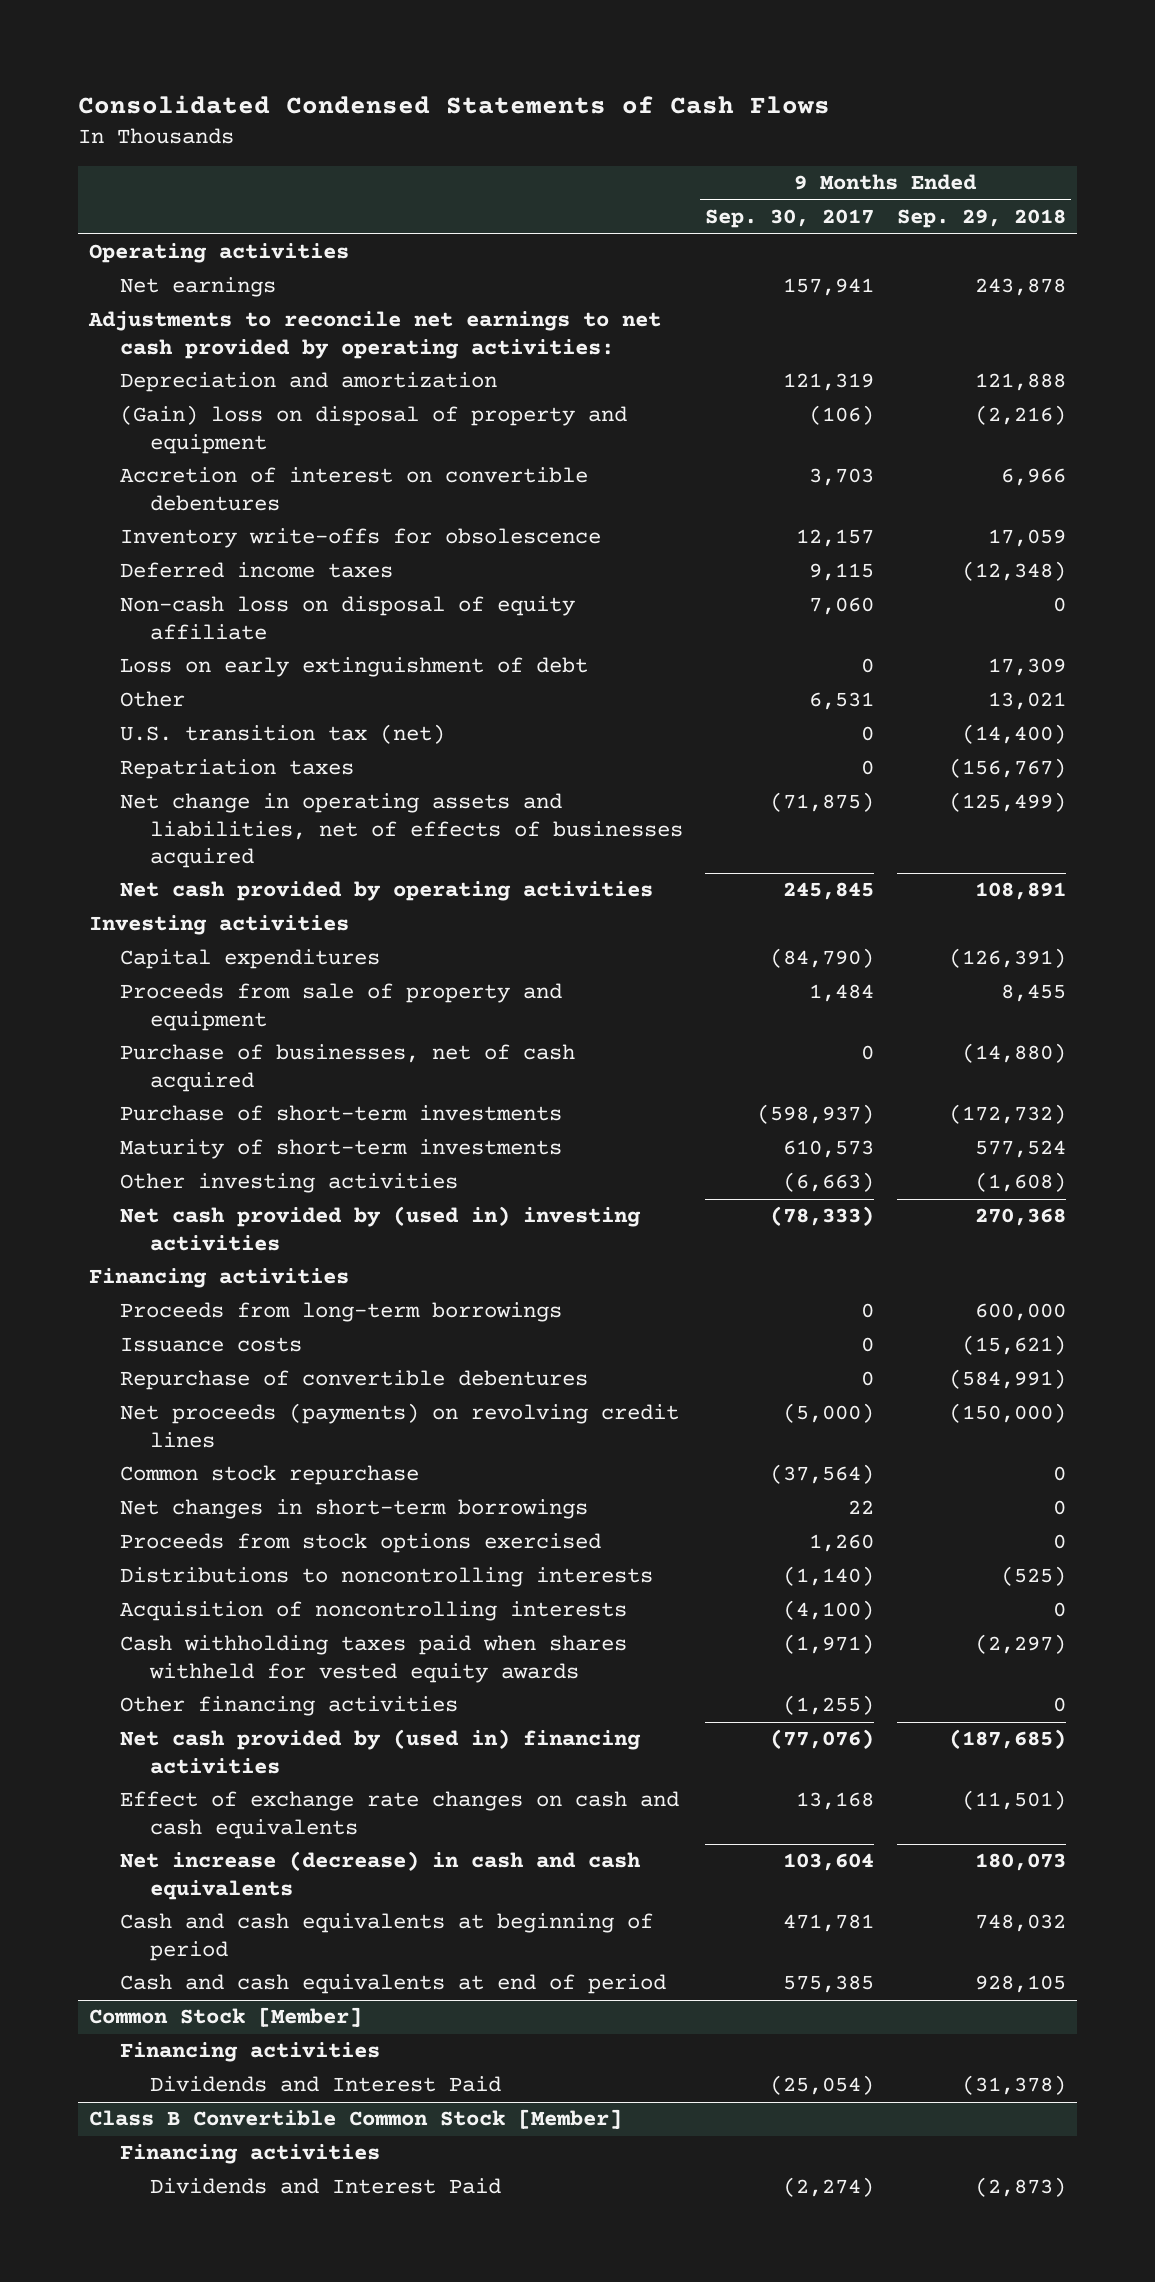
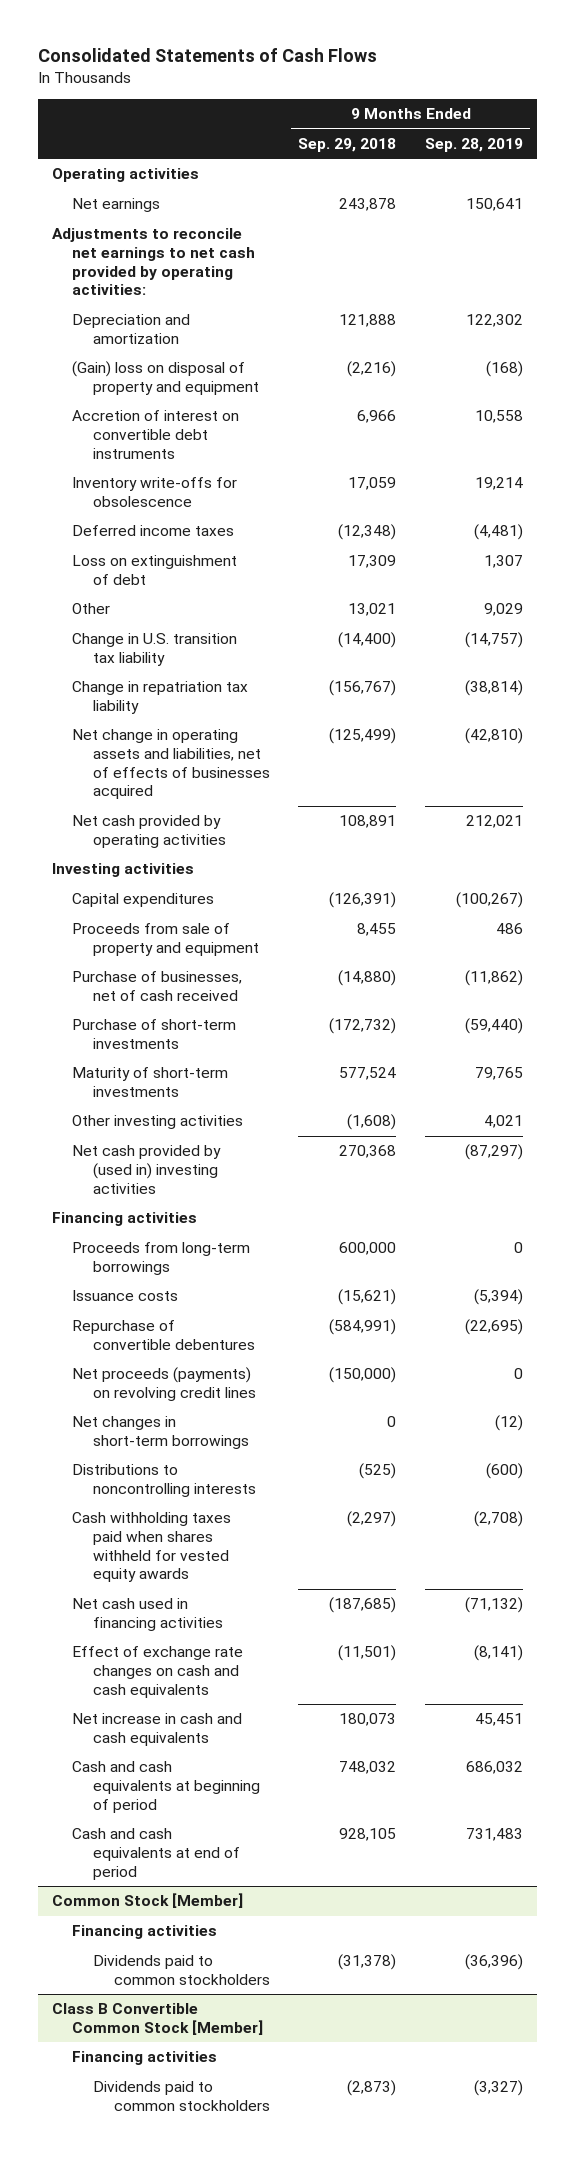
- Consolidated Condensed Statements of Cash Flows
+ Consolidated Statements of Cash Flows
- | 9 Months Ended Sep. 30, 2017 | 9 Months Ended Sep. 29, 2018
+ | 9 Months Ended Sep. 29, 2018 | 9 Months Ended Sep. 28, 2019
- Accretion of interest on convertible debentures | 3,703 | 6,966
+ Accretion of interest on convertible debt instruments | 6,966 | 10,558
- Non-cash loss on disposal of equity affiliate | 7,060 | 0
- Loss on early extinguishment of debt | 0 | 17,309
+ Loss on extinguishment of debt | 17,309 | 1,307
- U.S. transition tax (net) | 0 | (14,400)
- Repatriation taxes | 0 | (156,767)
+ Change in U.S. transition tax liability | (14,400) | (14,757)
+ Change in repatriation tax liability | (156,767) | (38,814)
- Purchase of businesses, net of cash acquired | 0 | (14,880)
+ Purchase of businesses, net of cash received | (14,880) | (11,862)
- Common stock repurchase | (37,564) | 0
- Proceeds from stock options exercised | 1,260 | 0
- Acquisition of noncontrolling interests | (4,100) | 0
- Other financing activities | (1,255) | 0
- Net cash provided by (used in) financing activities | (77,076) | (187,685)
+ Net cash used in financing activities | (187,685) | (71,132)
- Net increase (decrease) in cash and cash equivalents | 103,604 | 180,073
+ Net increase in cash and cash equivalents | 180,073 | 45,451
@ Common Stock [Member]
- Dividends and Interest Paid | (25,054) | (31,378)
+ Dividends paid to common stockholders | (31,378) | (36,396)
@ Class B Convertible Common Stock [Member]
- Dividends and Interest Paid | (2,274) | (2,873)
+ Dividends paid to common stockholders | (2,873) | (3,327)

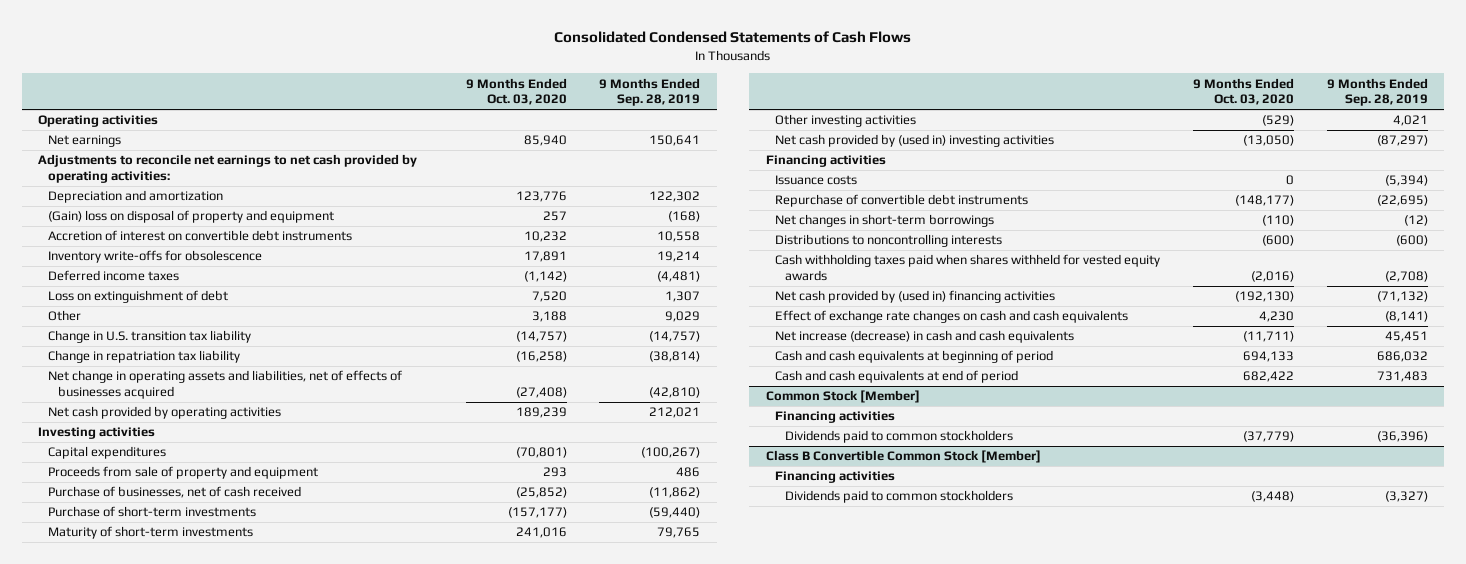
- Consolidated Statements of Cash Flows
+ Consolidated Condensed Statements of Cash Flows
- | 9 Months Ended Sep. 29, 2018 | 9 Months Ended Sep. 28, 2019
+ | 9 Months Ended Oct. 03, 2020 | 9 Months Ended Sep. 28, 2019
- Proceeds from long-term borrowings | 600,000 | 0
- Repurchase of convertible debentures | (584,991) | (22,695)
- Net proceeds (payments) on revolving credit lines | (150,000) | 0
+ Repurchase of convertible debt instruments | (148,177) | (22,695)
- Net cash used in financing activities | (187,685) | (71,132)
+ Net cash provided by (used in) financing activities | (192,130) | (71,132)
- Net increase in cash and cash equivalents | 180,073 | 45,451
+ Net increase (decrease) in cash and cash equivalents | (11,711) | 45,451

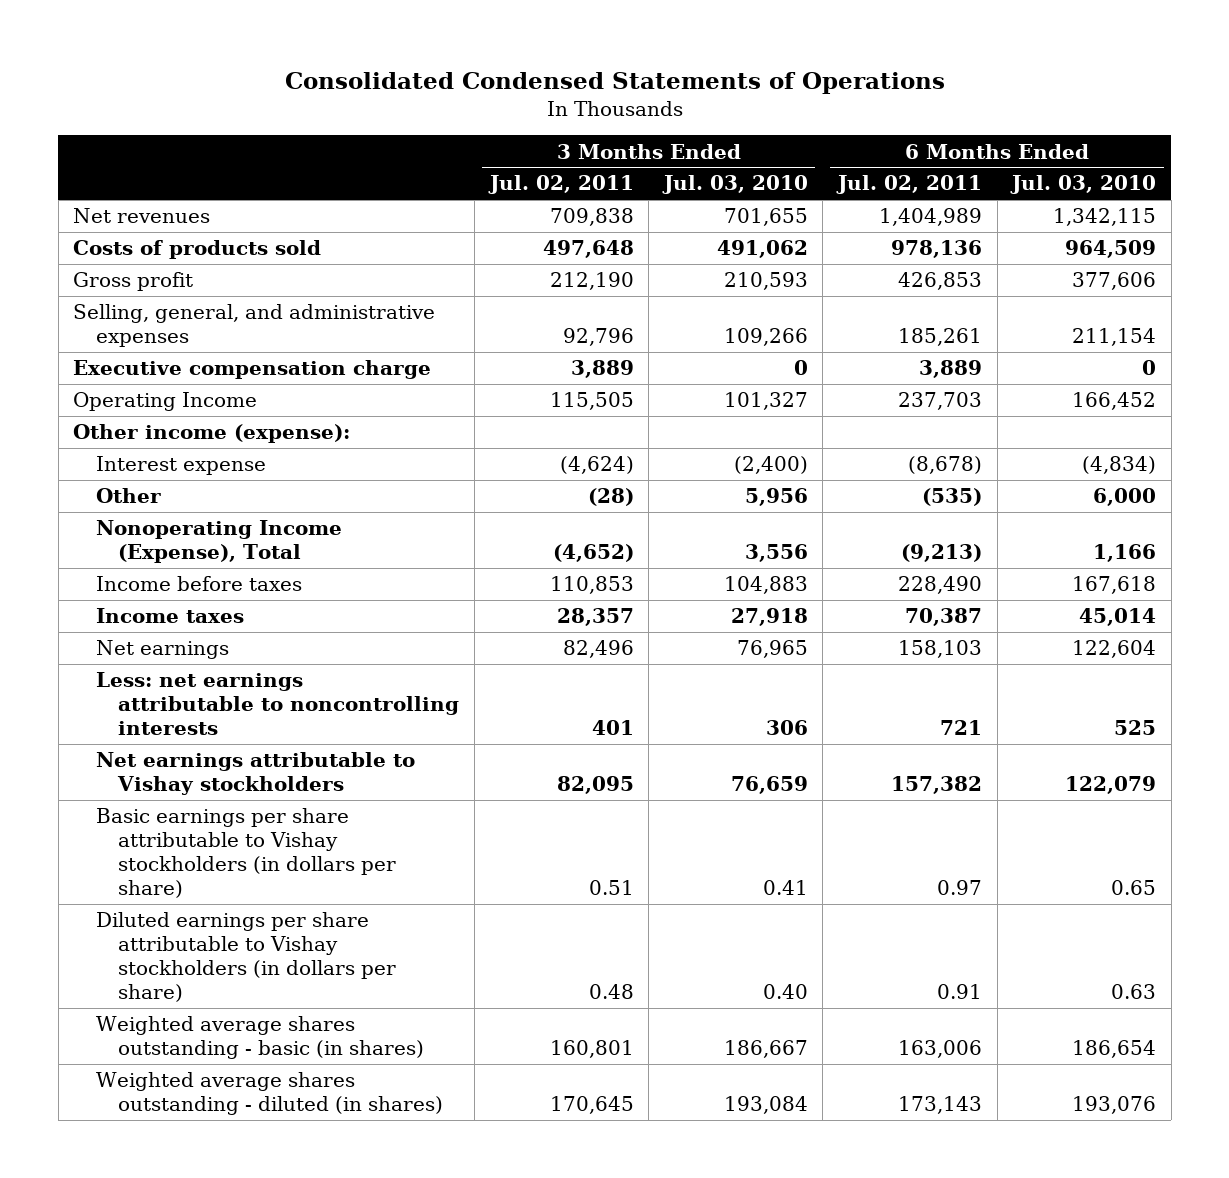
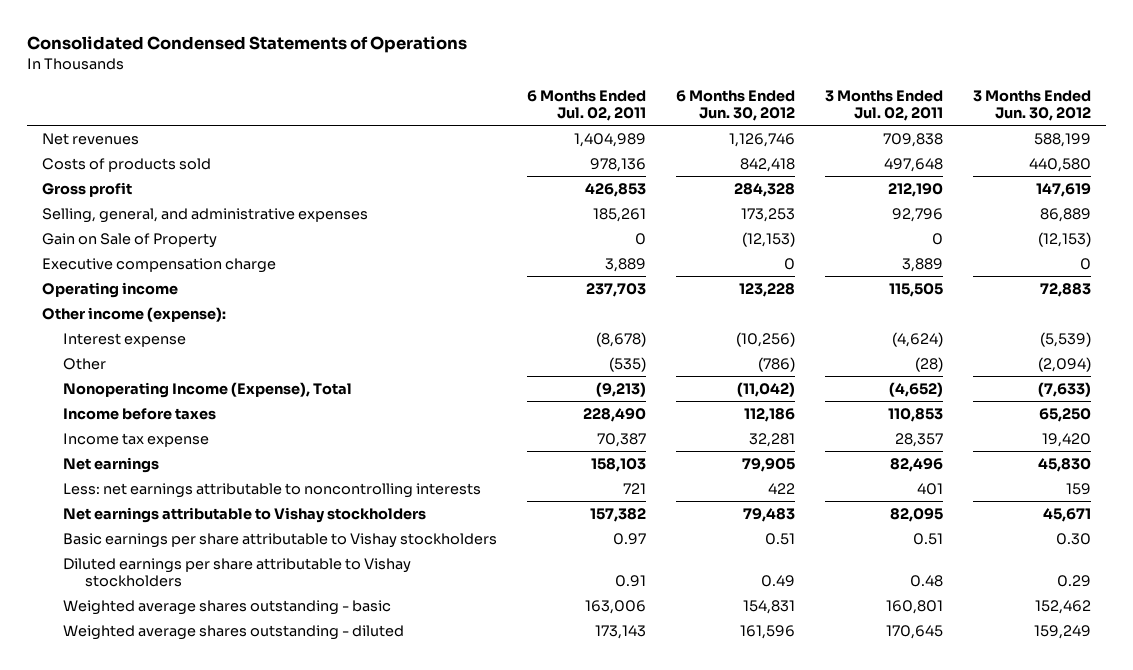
- | 3 Months Ended Jul. 02, 2011 | 3 Months Ended Jul. 03, 2010 | 6 Months Ended Jul. 02, 2011 | 6 Months Ended Jul. 03, 2010
+ | 6 Months Ended Jul. 02, 2011 | 6 Months Ended Jun. 30, 2012 | 3 Months Ended Jul. 02, 2011 | 3 Months Ended Jun. 30, 2012
+ Gain on Sale of Property | 0 | (12,153) | 0 | (12,153)
- Operating Income | 115,505 | 101,327 | 237,703 | 166,452
+ Operating income | 237,703 | 123,228 | 115,505 | 72,883
- Income taxes | 28,357 | 27,918 | 70,387 | 45,014
+ Income tax expense | 70,387 | 32,281 | 28,357 | 19,420
- Basic earnings per share attributable to Vishay stockholders (in dollars per share) | 0.51 | 0.41 | 0.97 | 0.65
- Diluted earnings per share attributable to Vishay stockholders (in dollars per share) | 0.48 | 0.40 | 0.91 | 0.63
- Weighted average shares outstanding - basic (in shares) | 160,801 | 186,667 | 163,006 | 186,654
- Weighted average shares outstanding - diluted (in shares) | 170,645 | 193,084 | 173,143 | 193,076
+ Basic earnings per share attributable to Vishay stockholders | 0.97 | 0.51 | 0.51 | 0.30
+ Diluted earnings per share attributable to Vishay stockholders | 0.91 | 0.49 | 0.48 | 0.29
+ Weighted average shares outstanding - basic | 163,006 | 154,831 | 160,801 | 152,462
+ Weighted average shares outstanding - diluted | 173,143 | 161,596 | 170,645 | 159,249

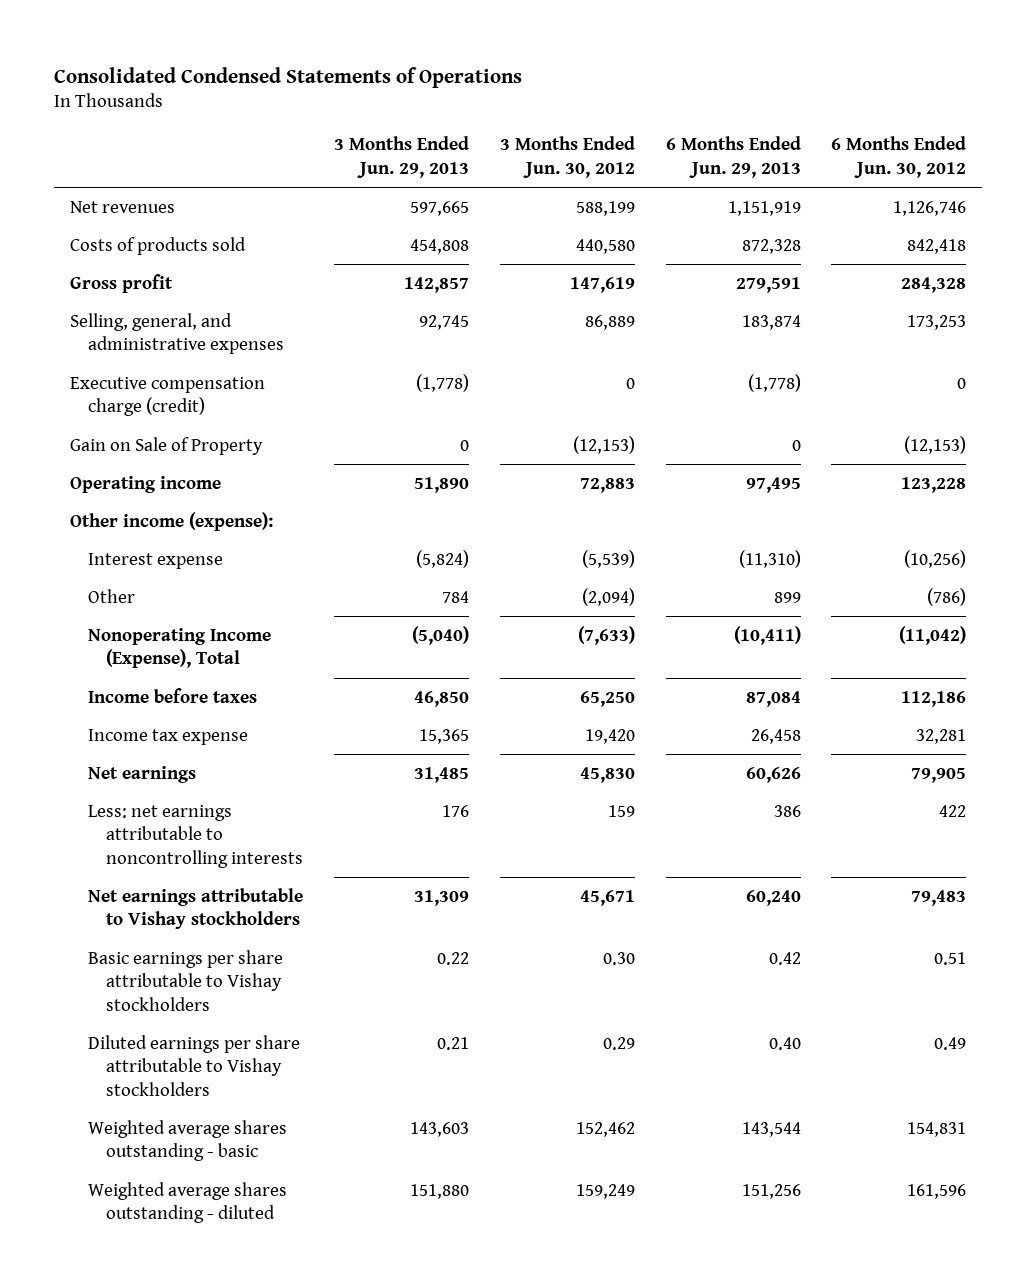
- | 6 Months Ended Jul. 02, 2011 | 6 Months Ended Jun. 30, 2012 | 3 Months Ended Jul. 02, 2011 | 3 Months Ended Jun. 30, 2012
+ | 3 Months Ended Jun. 29, 2013 | 3 Months Ended Jun. 30, 2012 | 6 Months Ended Jun. 29, 2013 | 6 Months Ended Jun. 30, 2012
+ Executive compensation charge (credit) | (1,778) | 0 | (1,778) | 0
- Executive compensation charge | 3,889 | 0 | 3,889 | 0

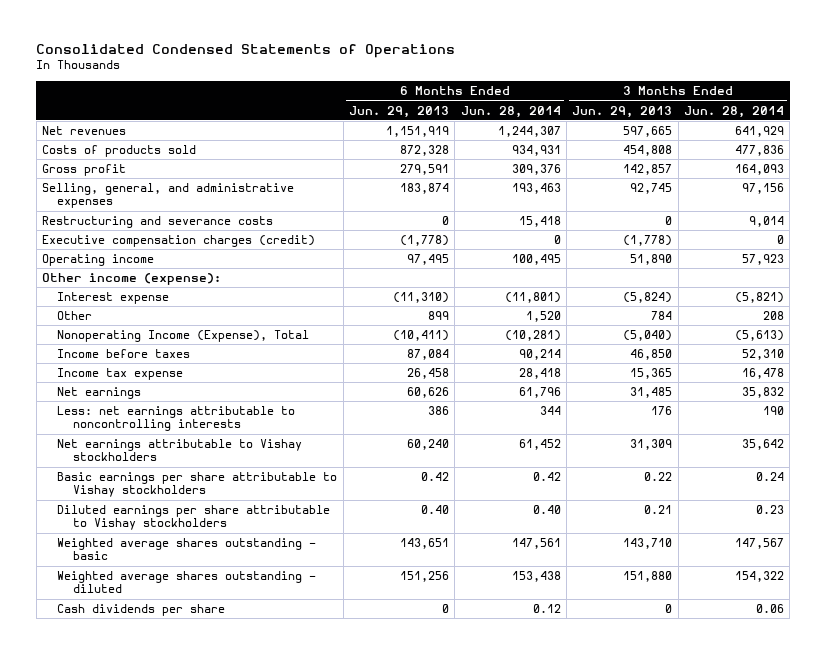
- | 3 Months Ended Jun. 29, 2013 | 3 Months Ended Jun. 30, 2012 | 6 Months Ended Jun. 29, 2013 | 6 Months Ended Jun. 30, 2012
+ | 6 Months Ended Jun. 29, 2013 | 6 Months Ended Jun. 28, 2014 | 3 Months Ended Jun. 29, 2013 | 3 Months Ended Jun. 28, 2014
- Executive compensation charge (credit) | (1,778) | 0 | (1,778) | 0
- Gain on Sale of Property | 0 | (12,153) | 0 | (12,153)
+ Restructuring and severance costs | 0 | 15,418 | 0 | 9,014
+ Executive compensation charges (credit) | (1,778) | 0 | (1,778) | 0
- Weighted average shares outstanding - basic | 143,603 | 152,462 | 143,544 | 154,831
+ Weighted average shares outstanding - basic | 143,651 | 147,561 | 143,710 | 147,567
+ Cash dividends per share | 0 | 0.12 | 0 | 0.06

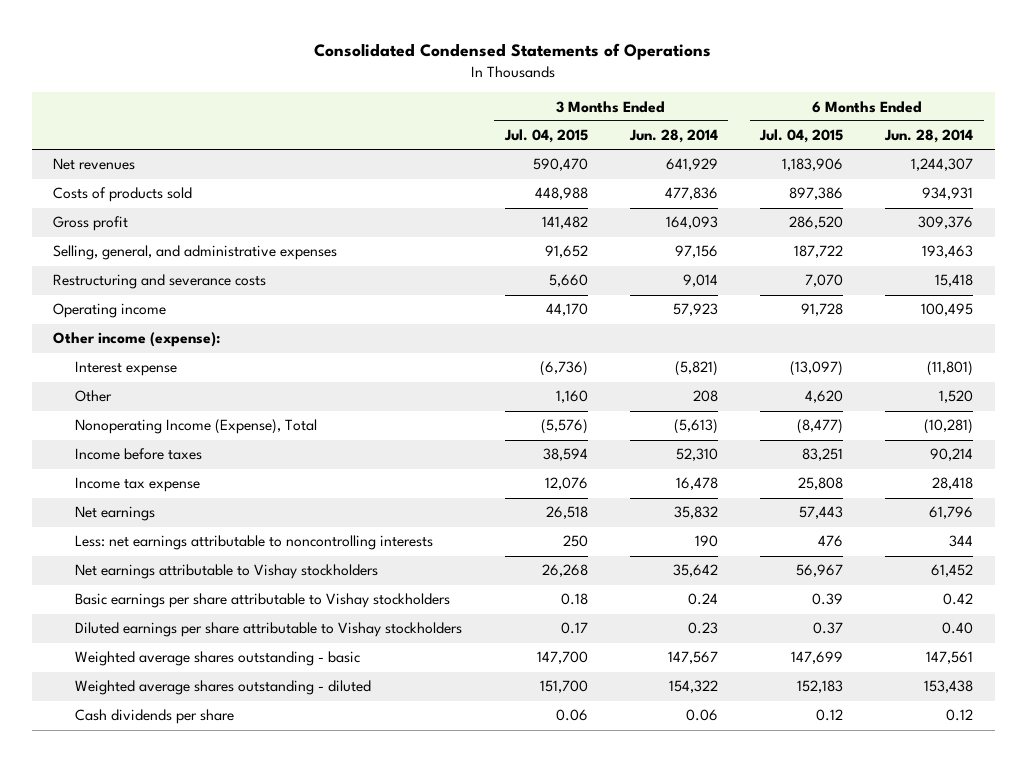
- | 6 Months Ended Jun. 29, 2013 | 6 Months Ended Jun. 28, 2014 | 3 Months Ended Jun. 29, 2013 | 3 Months Ended Jun. 28, 2014
+ | 3 Months Ended Jul. 04, 2015 | 3 Months Ended Jun. 28, 2014 | 6 Months Ended Jul. 04, 2015 | 6 Months Ended Jun. 28, 2014
- Executive compensation charges (credit) | (1,778) | 0 | (1,778) | 0

